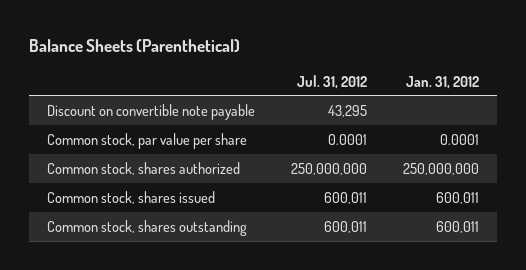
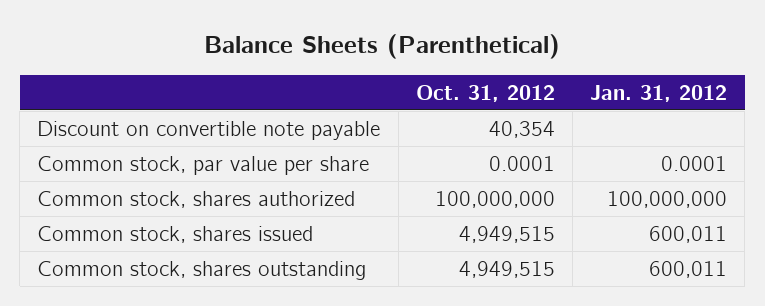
- | Jul. 31, 2012 | Jan. 31, 2012
+ | Oct. 31, 2012 | Jan. 31, 2012
- Common stock, shares authorized | 250,000,000 | 250,000,000
+ Common stock, shares authorized | 100,000,000 | 100,000,000

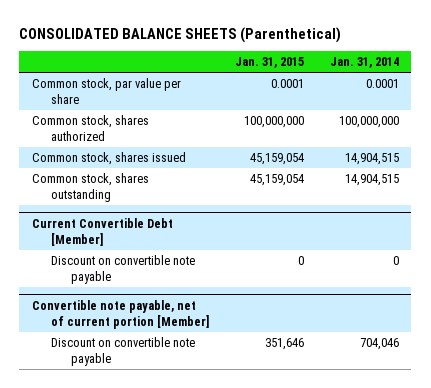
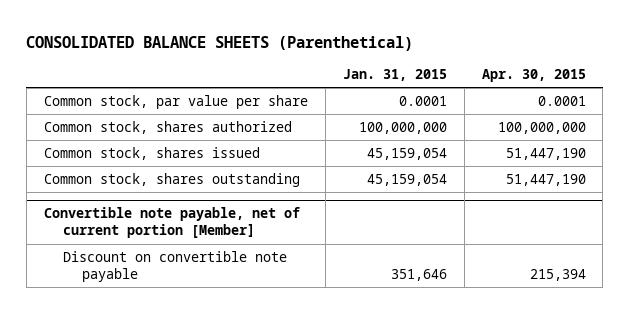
- | Jan. 31, 2015 | Jan. 31, 2014
+ | Jan. 31, 2015 | Apr. 30, 2015
- Current Convertible Debt [Member]
- Discount on convertible note payable | 0 | 0

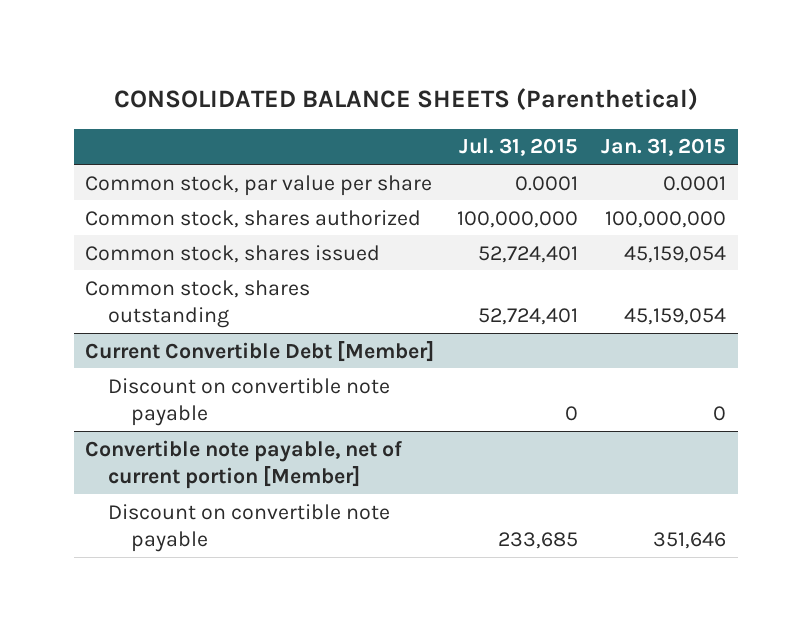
- | Jan. 31, 2015 | Apr. 30, 2015
+ | Jul. 31, 2015 | Jan. 31, 2015
+ Current Convertible Debt [Member]
+ Discount on convertible note payable | 0 | 0

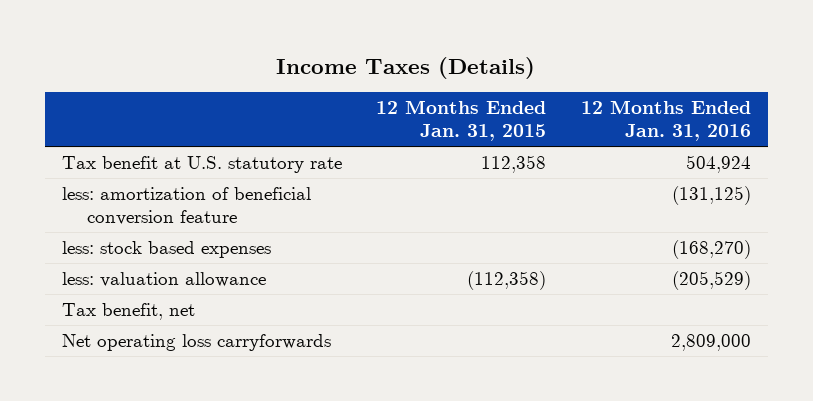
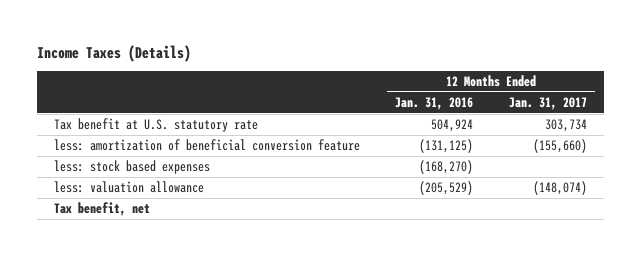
- | 12 Months Ended Jan. 31, 2015 | 12 Months Ended Jan. 31, 2016
+ | 12 Months Ended Jan. 31, 2016 | 12 Months Ended Jan. 31, 2017
- Net operating loss carryforwards | | 2,809,000

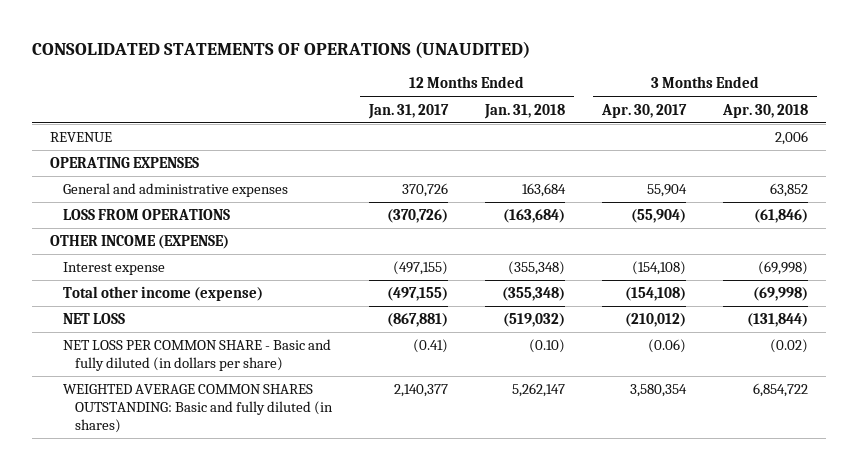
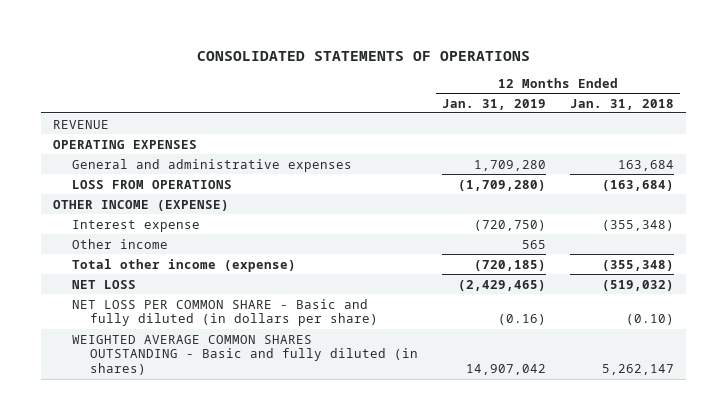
- CONSOLIDATED STATEMENTS OF OPERATIONS (UNAUDITED)
+ CONSOLIDATED STATEMENTS OF OPERATIONS
- | 12 Months Ended Jan. 31, 2017 | 12 Months Ended Jan. 31, 2018 | 3 Months Ended Apr. 30, 2017 | 3 Months Ended Apr. 30, 2018
+ | 12 Months Ended Jan. 31, 2019 | 12 Months Ended Jan. 31, 2018
+ Other income | 565 |
- WEIGHTED AVERAGE COMMON SHARES OUTSTANDING: Basic and fully diluted (in shares) | 2,140,377 | 5,262,147 | 3,580,354 | 6,854,722
+ WEIGHTED AVERAGE COMMON SHARES OUTSTANDING - Basic and fully diluted (in shares) | 14,907,042 | 5,262,147

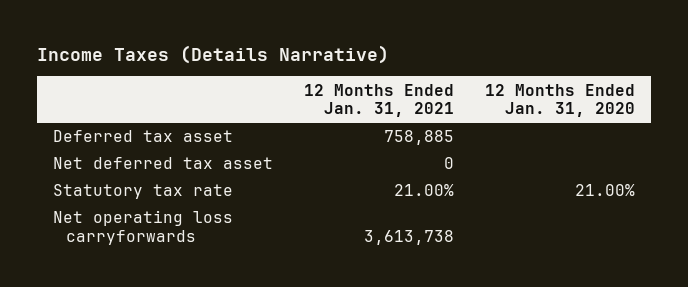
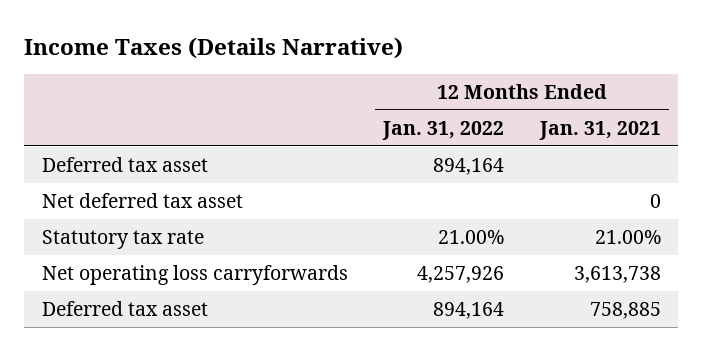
- | 12 Months Ended Jan. 31, 2021 | 12 Months Ended Jan. 31, 2020
+ | 12 Months Ended Jan. 31, 2022 | 12 Months Ended Jan. 31, 2021
+ Deferred tax asset | 894,164 |
moved down: Deferred tax asset | 894,164 | 758,885

